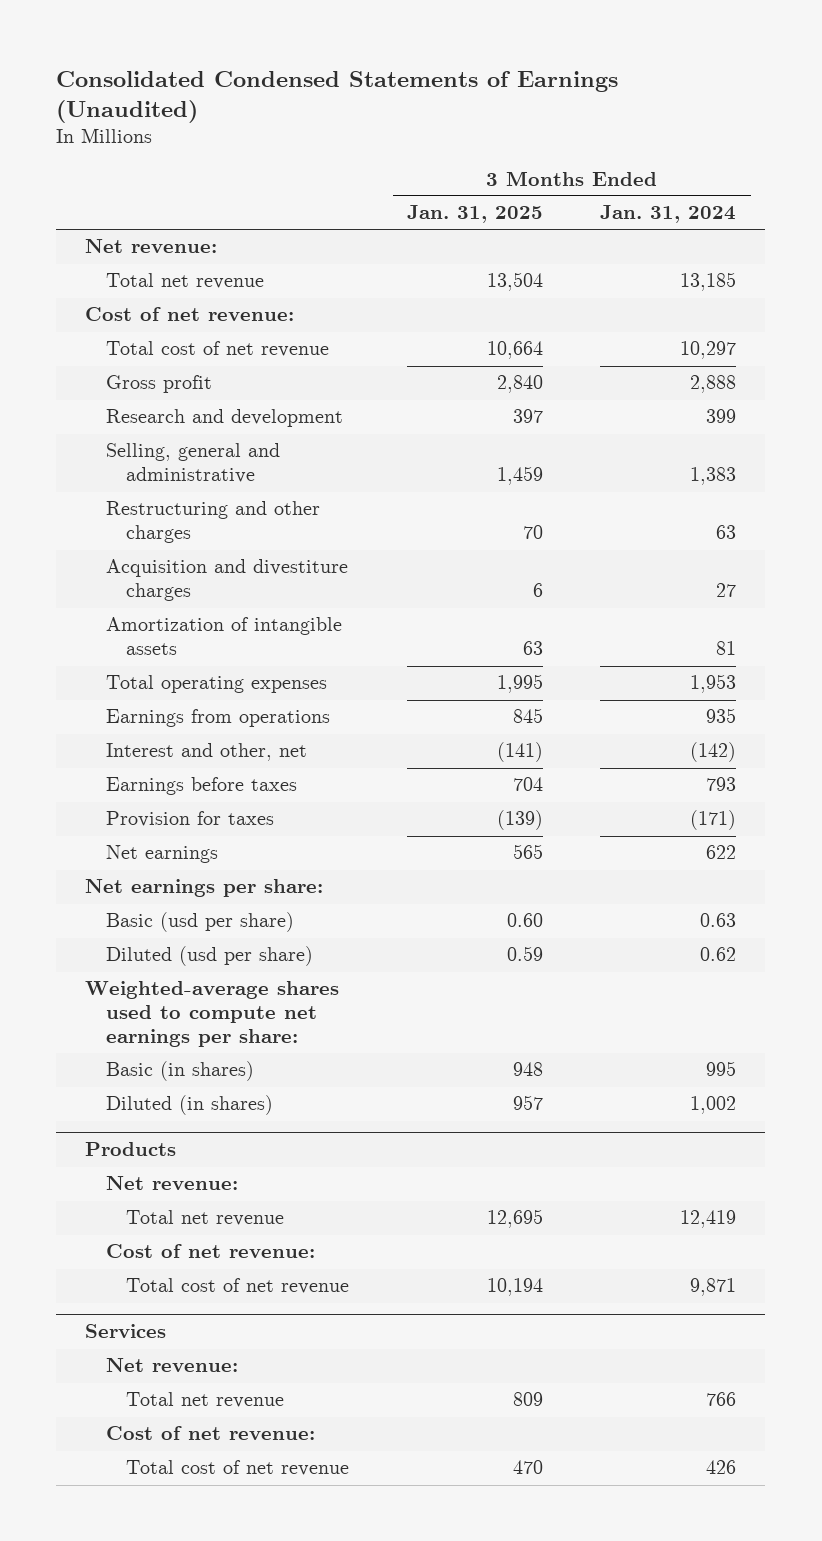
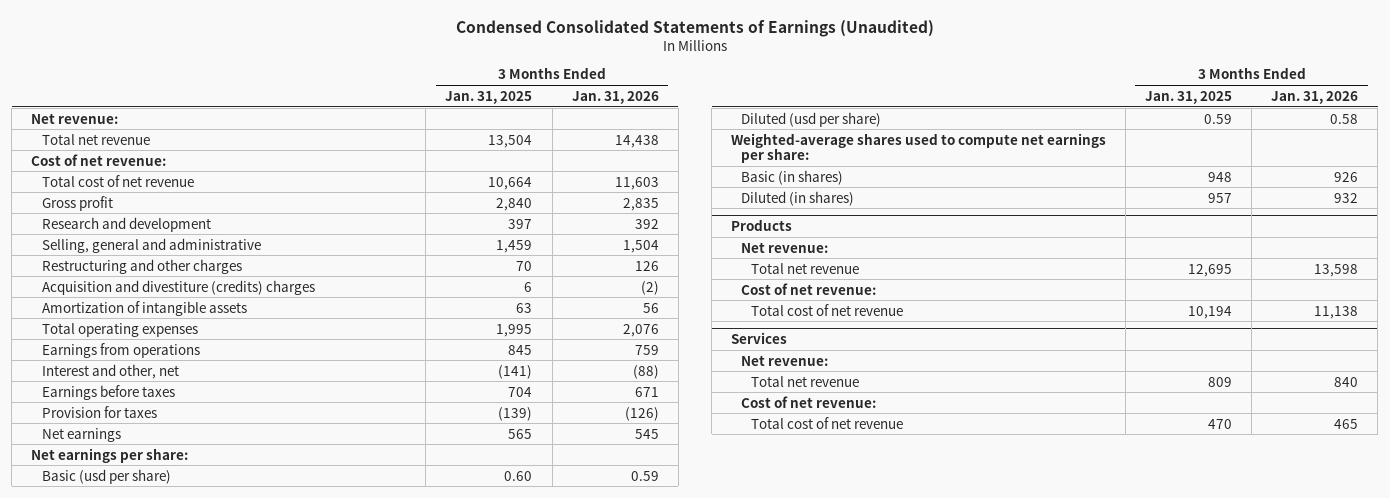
- Consolidated Condensed Statements of Earnings (Unaudited)
+ Condensed Consolidated Statements of Earnings (Unaudited)
- | 3 Months Ended Jan. 31, 2025 | 3 Months Ended Jan. 31, 2024
+ | 3 Months Ended Jan. 31, 2025 | 3 Months Ended Jan. 31, 2026
- Acquisition and divestiture charges | 6 | 27
+ Acquisition and divestiture (credits) charges | 6 | (2)

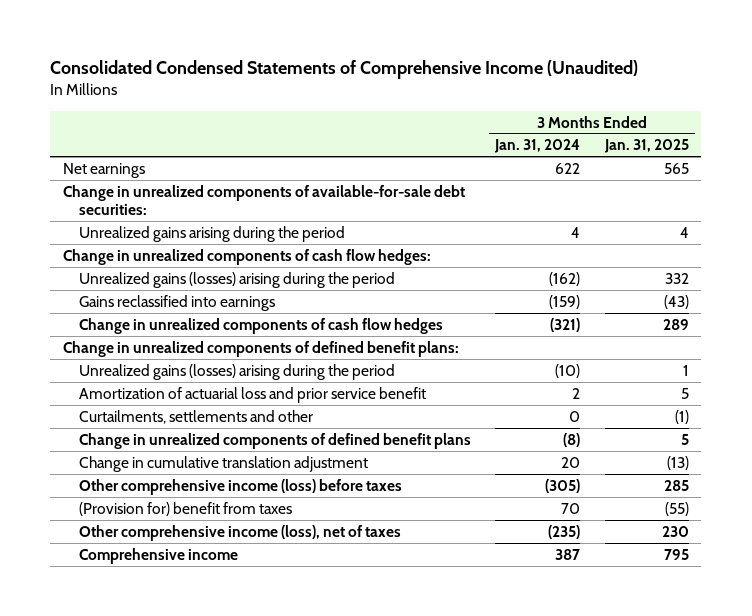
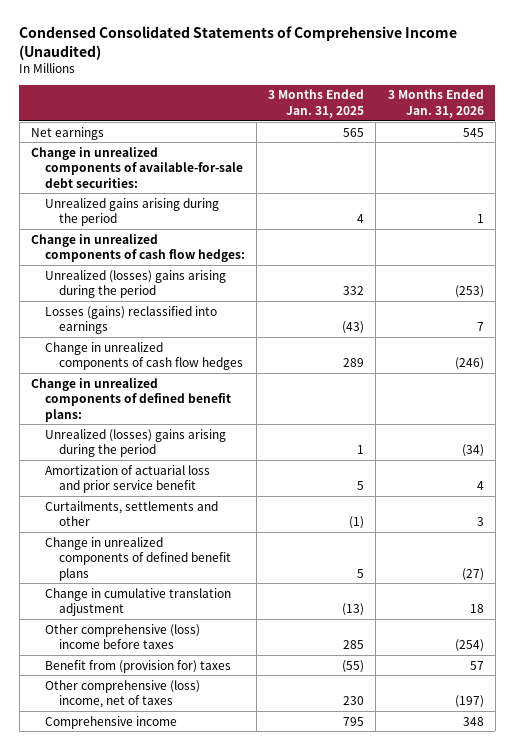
- Consolidated Condensed Statements of Comprehensive Income (Unaudited)
+ Condensed Consolidated Statements of Comprehensive Income (Unaudited)
- | 3 Months Ended Jan. 31, 2024 | 3 Months Ended Jan. 31, 2025
+ | 3 Months Ended Jan. 31, 2025 | 3 Months Ended Jan. 31, 2026
- Unrealized gains (losses) arising during the period | (162) | 332
- Gains reclassified into earnings | (159) | (43)
+ Unrealized (losses) gains arising during the period | 332 | (253)
+ Losses (gains) reclassified into earnings | (43) | 7
- Unrealized gains (losses) arising during the period | (10) | 1
+ Unrealized (losses) gains arising during the period | 1 | (34)
- Other comprehensive income (loss) before taxes | (305) | 285
- (Provision for) benefit from taxes | 70 | (55)
- Other comprehensive income (loss), net of taxes | (235) | 230
+ Other comprehensive (loss) income before taxes | 285 | (254)
+ Benefit from (provision for) taxes | (55) | 57
+ Other comprehensive (loss) income, net of taxes | 230 | (197)

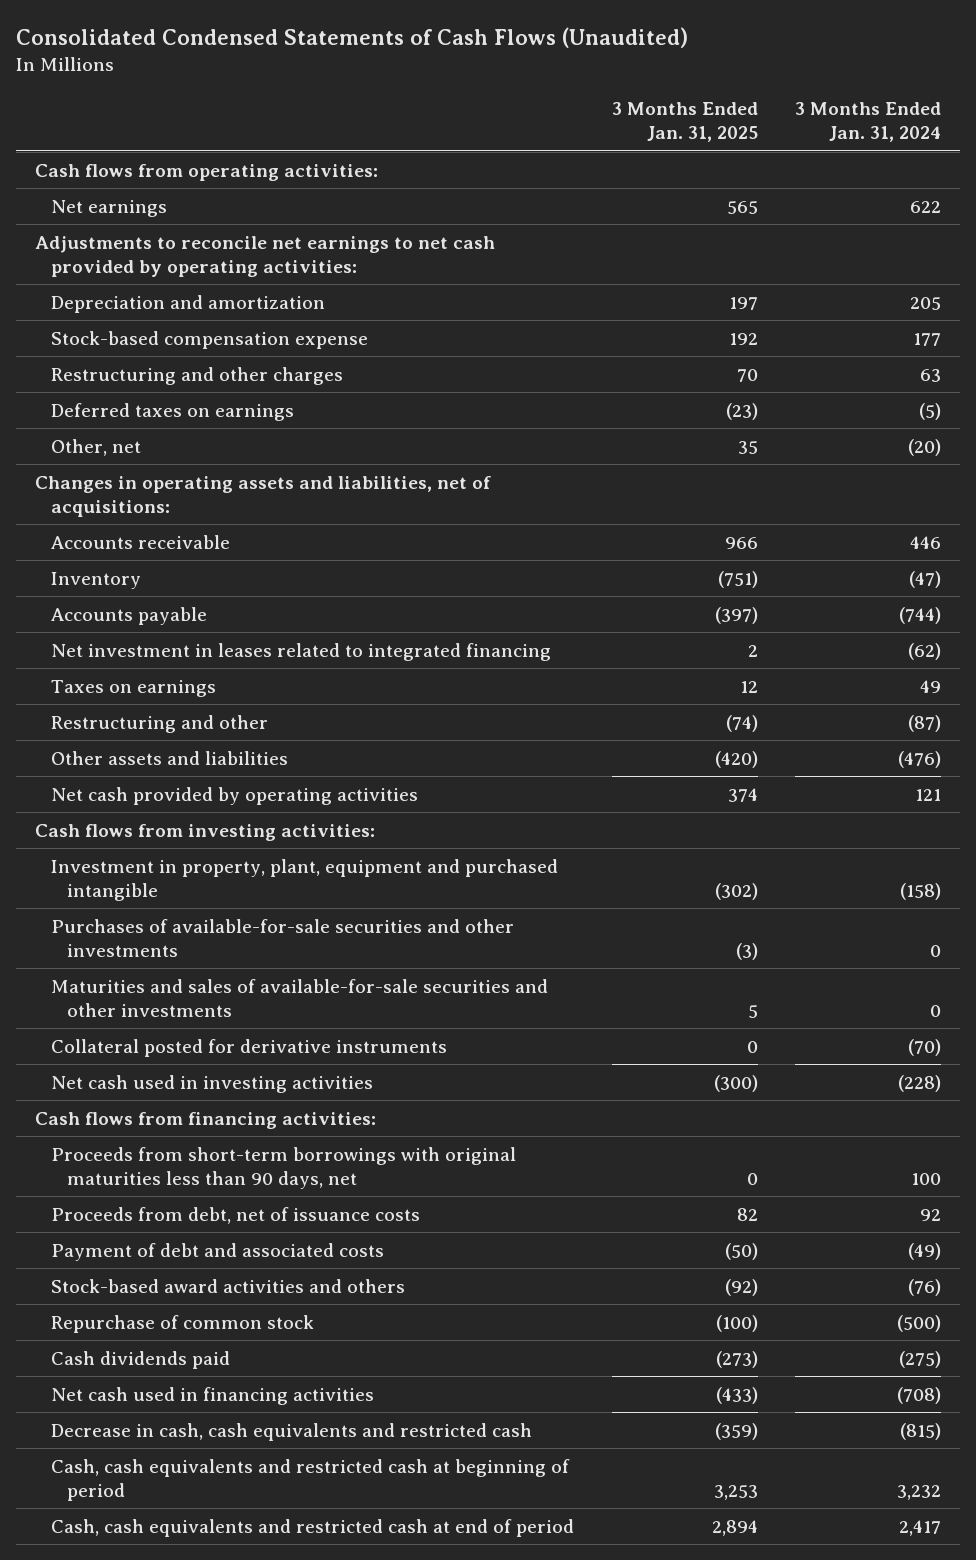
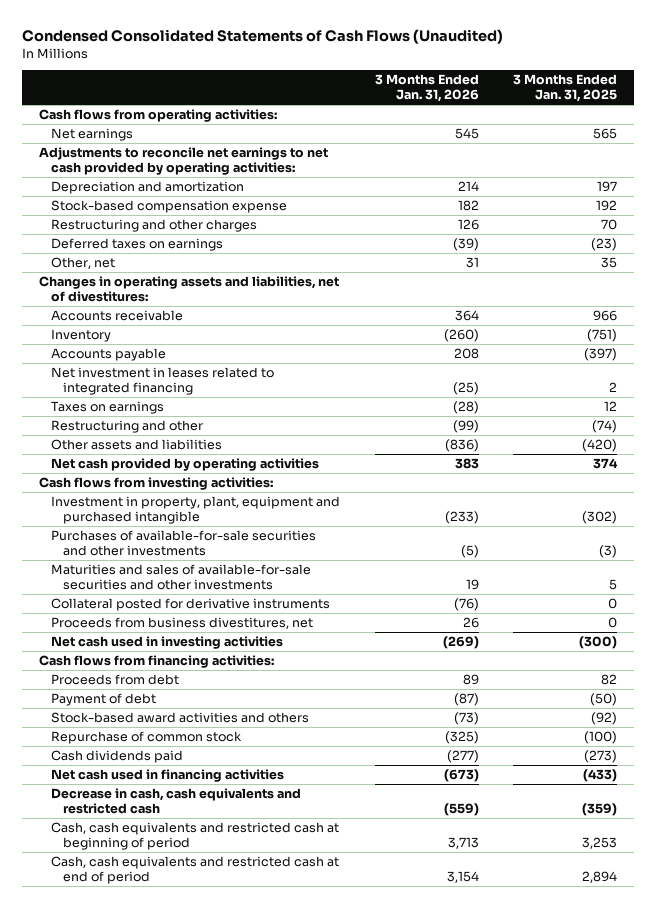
- Consolidated Condensed Statements of Cash Flows (Unaudited)
+ Condensed Consolidated Statements of Cash Flows (Unaudited)
- | 3 Months Ended Jan. 31, 2025 | 3 Months Ended Jan. 31, 2024
+ | 3 Months Ended Jan. 31, 2026 | 3 Months Ended Jan. 31, 2025
- Changes in operating assets and liabilities, net of acquisitions:
+ Changes in operating assets and liabilities, net of divestitures:
+ Proceeds from business divestitures, net | 26 | 0
- Proceeds from short-term borrowings with original maturities less than 90 days, net | 0 | 100
- Proceeds from debt, net of issuance costs | 82 | 92
- Payment of debt and associated costs | (50) | (49)
+ Proceeds from debt | 89 | 82
+ Payment of debt | (87) | (50)

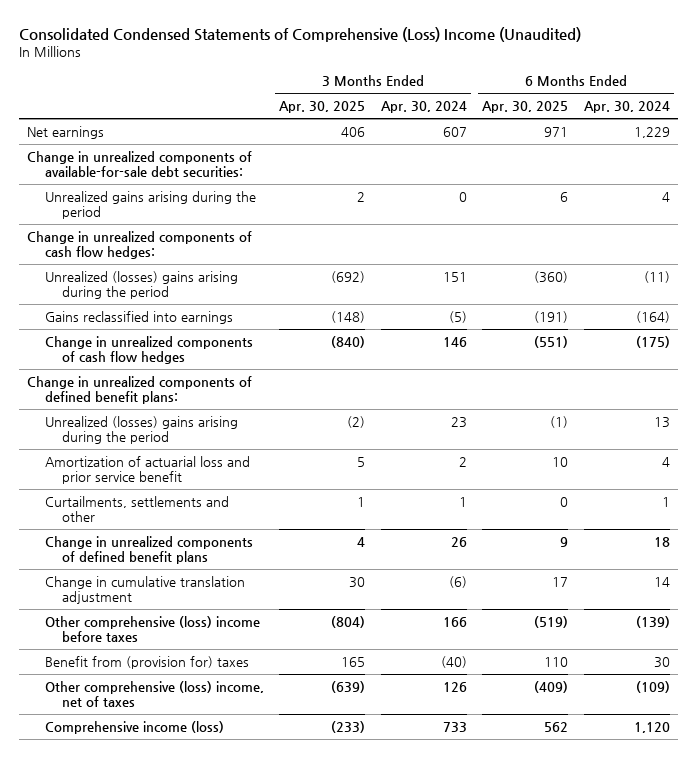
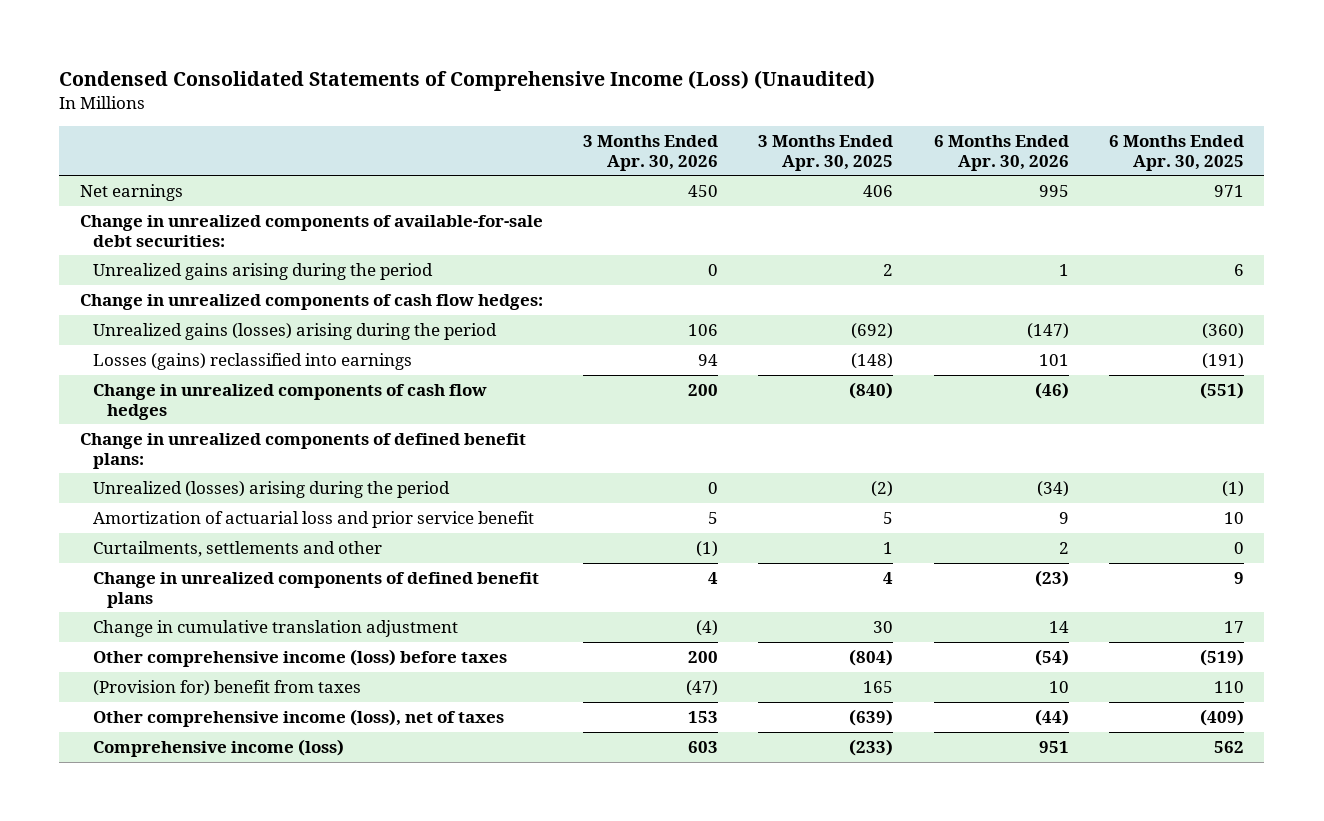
- Consolidated Condensed Statements of Comprehensive (Loss) Income (Unaudited)
+ Condensed Consolidated Statements of Comprehensive Income (Loss) (Unaudited)
- | 3 Months Ended Apr. 30, 2025 | 3 Months Ended Apr. 30, 2024 | 6 Months Ended Apr. 30, 2025 | 6 Months Ended Apr. 30, 2024
+ | 3 Months Ended Apr. 30, 2026 | 3 Months Ended Apr. 30, 2025 | 6 Months Ended Apr. 30, 2026 | 6 Months Ended Apr. 30, 2025
- Unrealized (losses) gains arising during the period | (692) | 151 | (360) | (11)
- Gains reclassified into earnings | (148) | (5) | (191) | (164)
+ Unrealized gains (losses) arising during the period | 106 | (692) | (147) | (360)
+ Losses (gains) reclassified into earnings | 94 | (148) | 101 | (191)
- Unrealized (losses) gains arising during the period | (2) | 23 | (1) | 13
+ Unrealized (losses) arising during the period | 0 | (2) | (34) | (1)
- Other comprehensive (loss) income before taxes | (804) | 166 | (519) | (139)
- Benefit from (provision for) taxes | 165 | (40) | 110 | 30
- Other comprehensive (loss) income, net of taxes | (639) | 126 | (409) | (109)
+ Other comprehensive income (loss) before taxes | 200 | (804) | (54) | (519)
+ (Provision for) benefit from taxes | (47) | 165 | 10 | 110
+ Other comprehensive income (loss), net of taxes | 153 | (639) | (44) | (409)

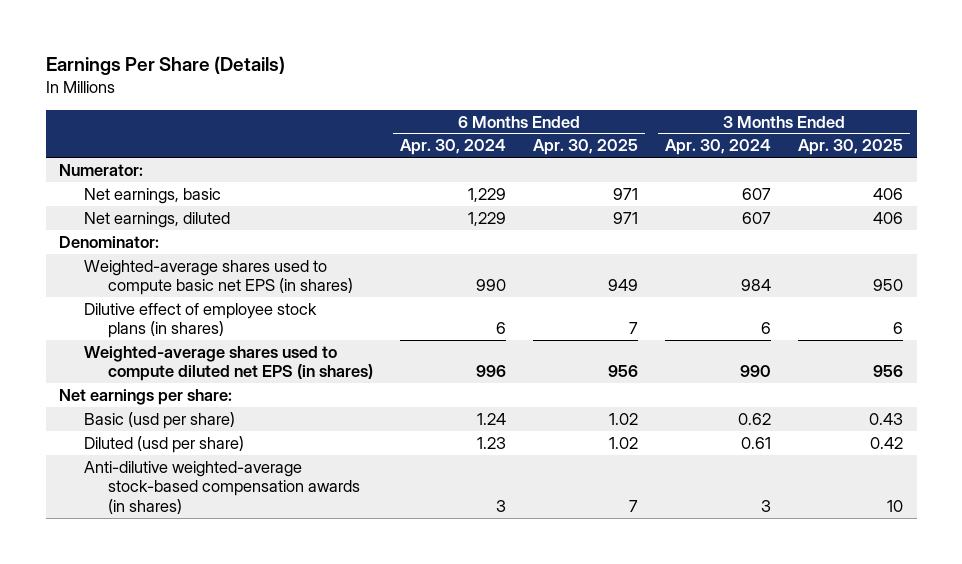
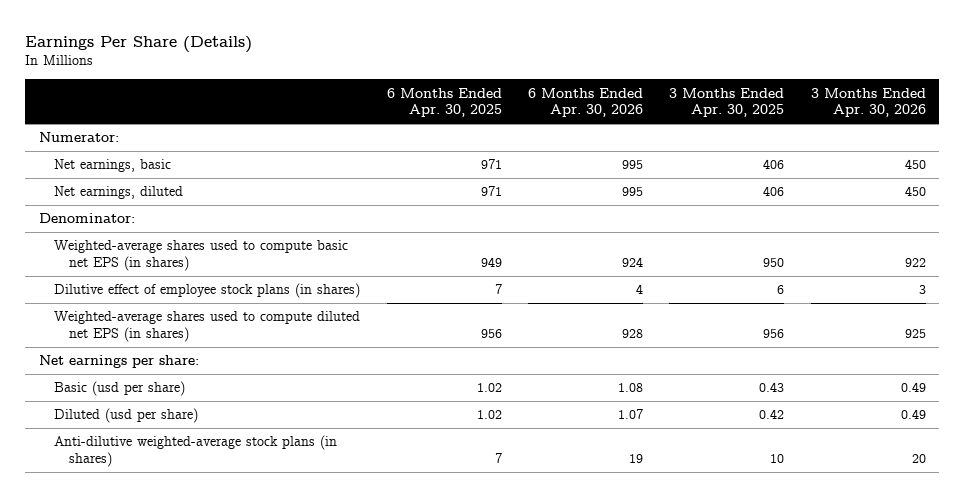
- | 6 Months Ended Apr. 30, 2024 | 6 Months Ended Apr. 30, 2025 | 3 Months Ended Apr. 30, 2024 | 3 Months Ended Apr. 30, 2025
+ | 6 Months Ended Apr. 30, 2025 | 6 Months Ended Apr. 30, 2026 | 3 Months Ended Apr. 30, 2025 | 3 Months Ended Apr. 30, 2026
- Anti-dilutive weighted-average stock-based compensation awards (in shares) | 3 | 7 | 3 | 10
+ Anti-dilutive weighted-average stock plans (in shares) | 7 | 19 | 10 | 20

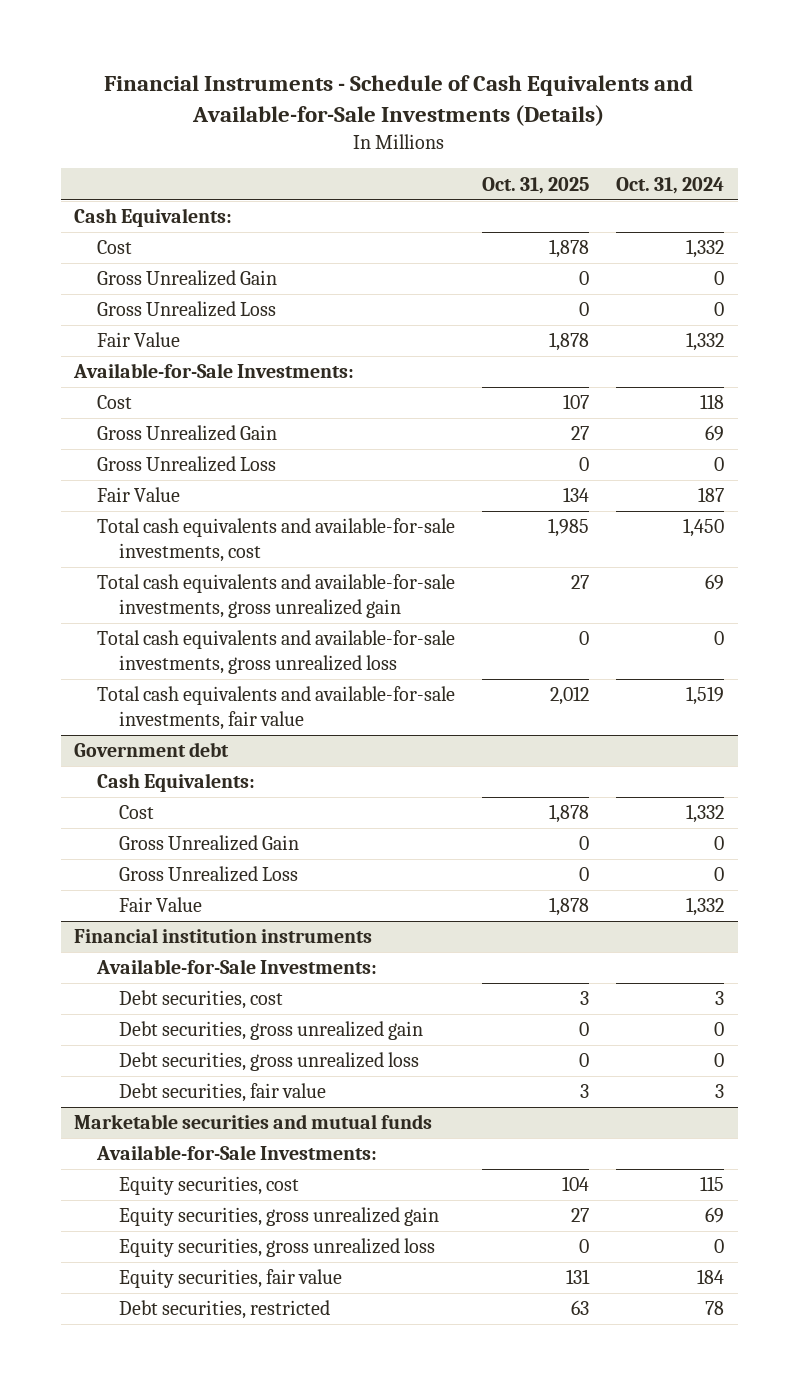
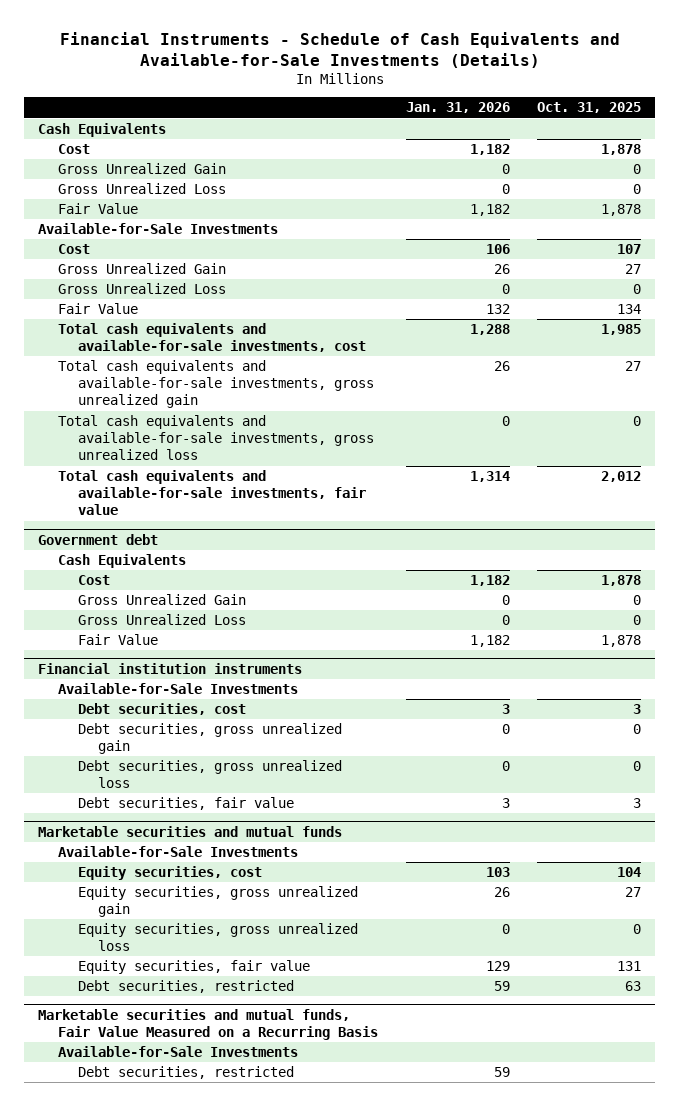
- | Oct. 31, 2025 | Oct. 31, 2024
+ | Jan. 31, 2026 | Oct. 31, 2025
- Cash Equivalents:
+ Cash Equivalents
- Available-for-Sale Investments:
+ Available-for-Sale Investments
@ Government debt
- Cash Equivalents:
+ Cash Equivalents
@ Financial institution instruments
- Available-for-Sale Investments:
+ Available-for-Sale Investments
@ Marketable securities and mutual funds
- Available-for-Sale Investments:
+ Available-for-Sale Investments
+ Marketable securities and mutual funds, Fair Value Measured on a Recurring Basis
+ Available-for-Sale Investments
+ Debt securities, restricted | 59 |

